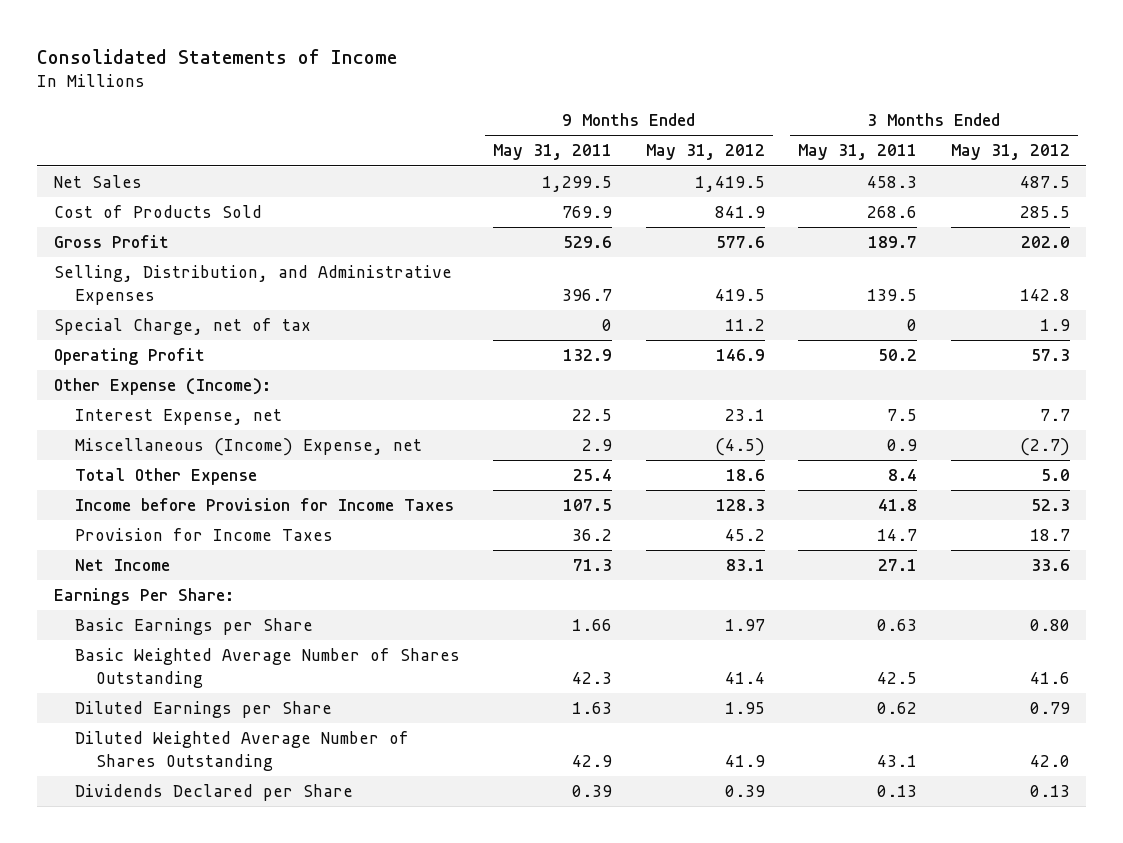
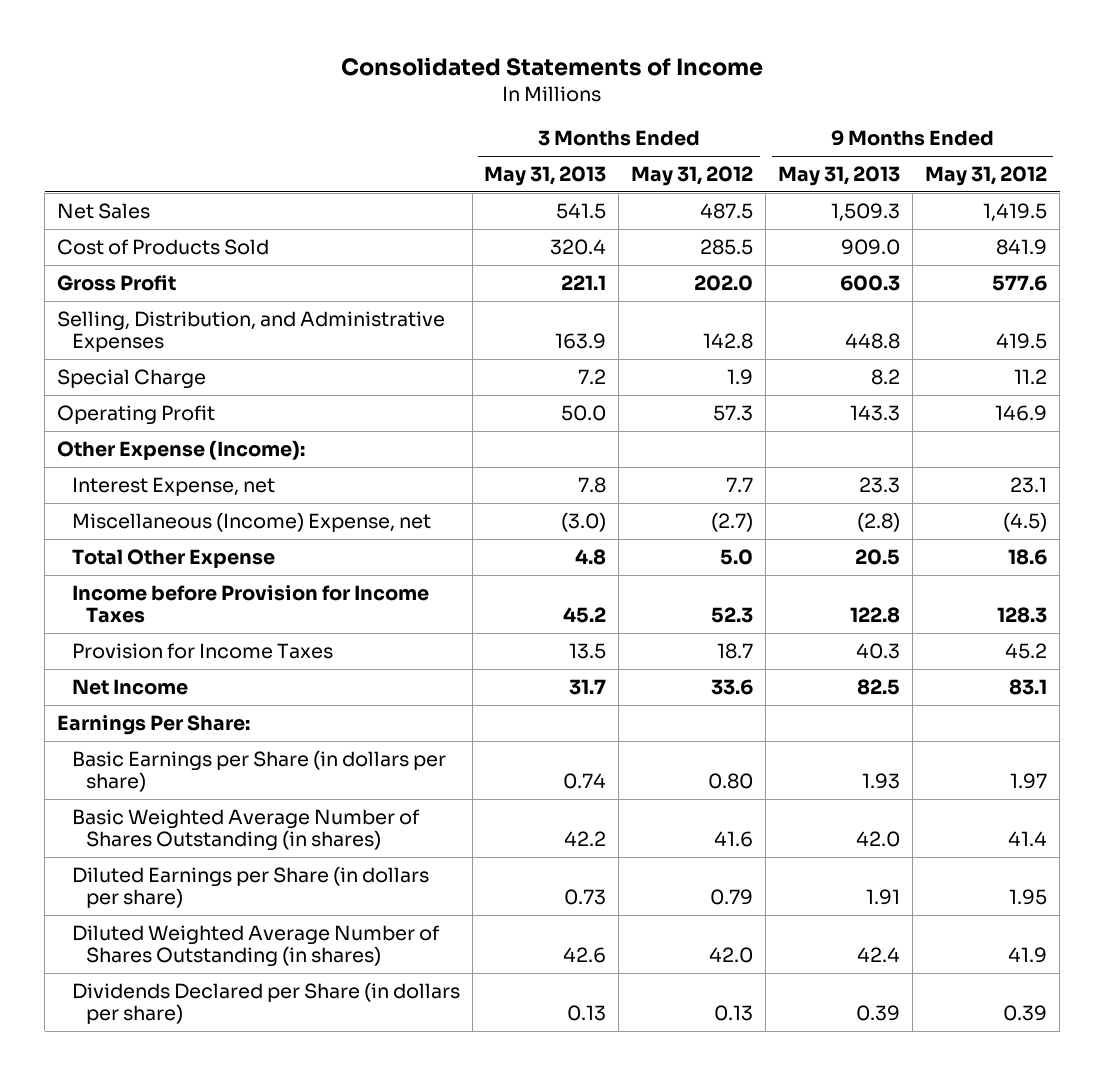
- | 9 Months Ended May 31, 2011 | 9 Months Ended May 31, 2012 | 3 Months Ended May 31, 2011 | 3 Months Ended May 31, 2012
+ | 3 Months Ended May 31, 2013 | 3 Months Ended May 31, 2012 | 9 Months Ended May 31, 2013 | 9 Months Ended May 31, 2012
- Special Charge, net of tax | 0 | 11.2 | 0 | 1.9
+ Special Charge | 7.2 | 1.9 | 8.2 | 11.2
- Basic Earnings per Share | 1.66 | 1.97 | 0.63 | 0.80
- Basic Weighted Average Number of Shares Outstanding | 42.3 | 41.4 | 42.5 | 41.6
- Diluted Earnings per Share | 1.63 | 1.95 | 0.62 | 0.79
- Diluted Weighted Average Number of Shares Outstanding | 42.9 | 41.9 | 43.1 | 42.0
- Dividends Declared per Share | 0.39 | 0.39 | 0.13 | 0.13
+ Basic Earnings per Share (in dollars per share) | 0.74 | 0.80 | 1.93 | 1.97
+ Basic Weighted Average Number of Shares Outstanding (in shares) | 42.2 | 41.6 | 42.0 | 41.4
+ Diluted Earnings per Share (in dollars per share) | 0.73 | 0.79 | 1.91 | 1.95
+ Diluted Weighted Average Number of Shares Outstanding (in shares) | 42.6 | 42.0 | 42.4 | 41.9
+ Dividends Declared per Share (in dollars per share) | 0.13 | 0.13 | 0.39 | 0.39

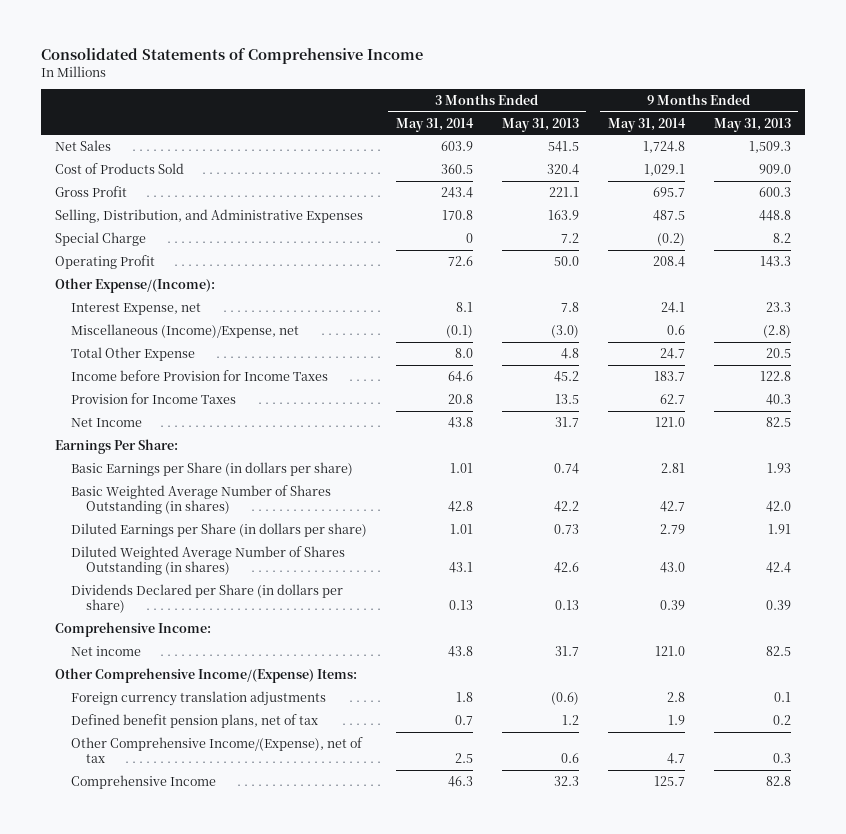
- Consolidated Statements of Income
+ Consolidated Statements of Comprehensive Income
- | 3 Months Ended May 31, 2013 | 3 Months Ended May 31, 2012 | 9 Months Ended May 31, 2013 | 9 Months Ended May 31, 2012
+ | 3 Months Ended May 31, 2014 | 3 Months Ended May 31, 2013 | 9 Months Ended May 31, 2014 | 9 Months Ended May 31, 2013
- Other Expense (Income):
+ Other Expense/(Income):
- Miscellaneous (Income) Expense, net | (3.0) | (2.7) | (2.8) | (4.5)
+ Miscellaneous (Income)/Expense, net | (0.1) | (3.0) | 0.6 | (2.8)
+ Comprehensive Income:
+ Net income | 43.8 | 31.7 | 121.0 | 82.5
+ Other Comprehensive Income/(Expense) Items:
+ Foreign currency translation adjustments | 1.8 | (0.6) | 2.8 | 0.1
+ Defined benefit pension plans, net of tax | 0.7 | 1.2 | 1.9 | 0.2
+ Other Comprehensive Income/(Expense), net of tax | 2.5 | 0.6 | 4.7 | 0.3
+ Comprehensive Income | 46.3 | 32.3 | 125.7 | 82.8

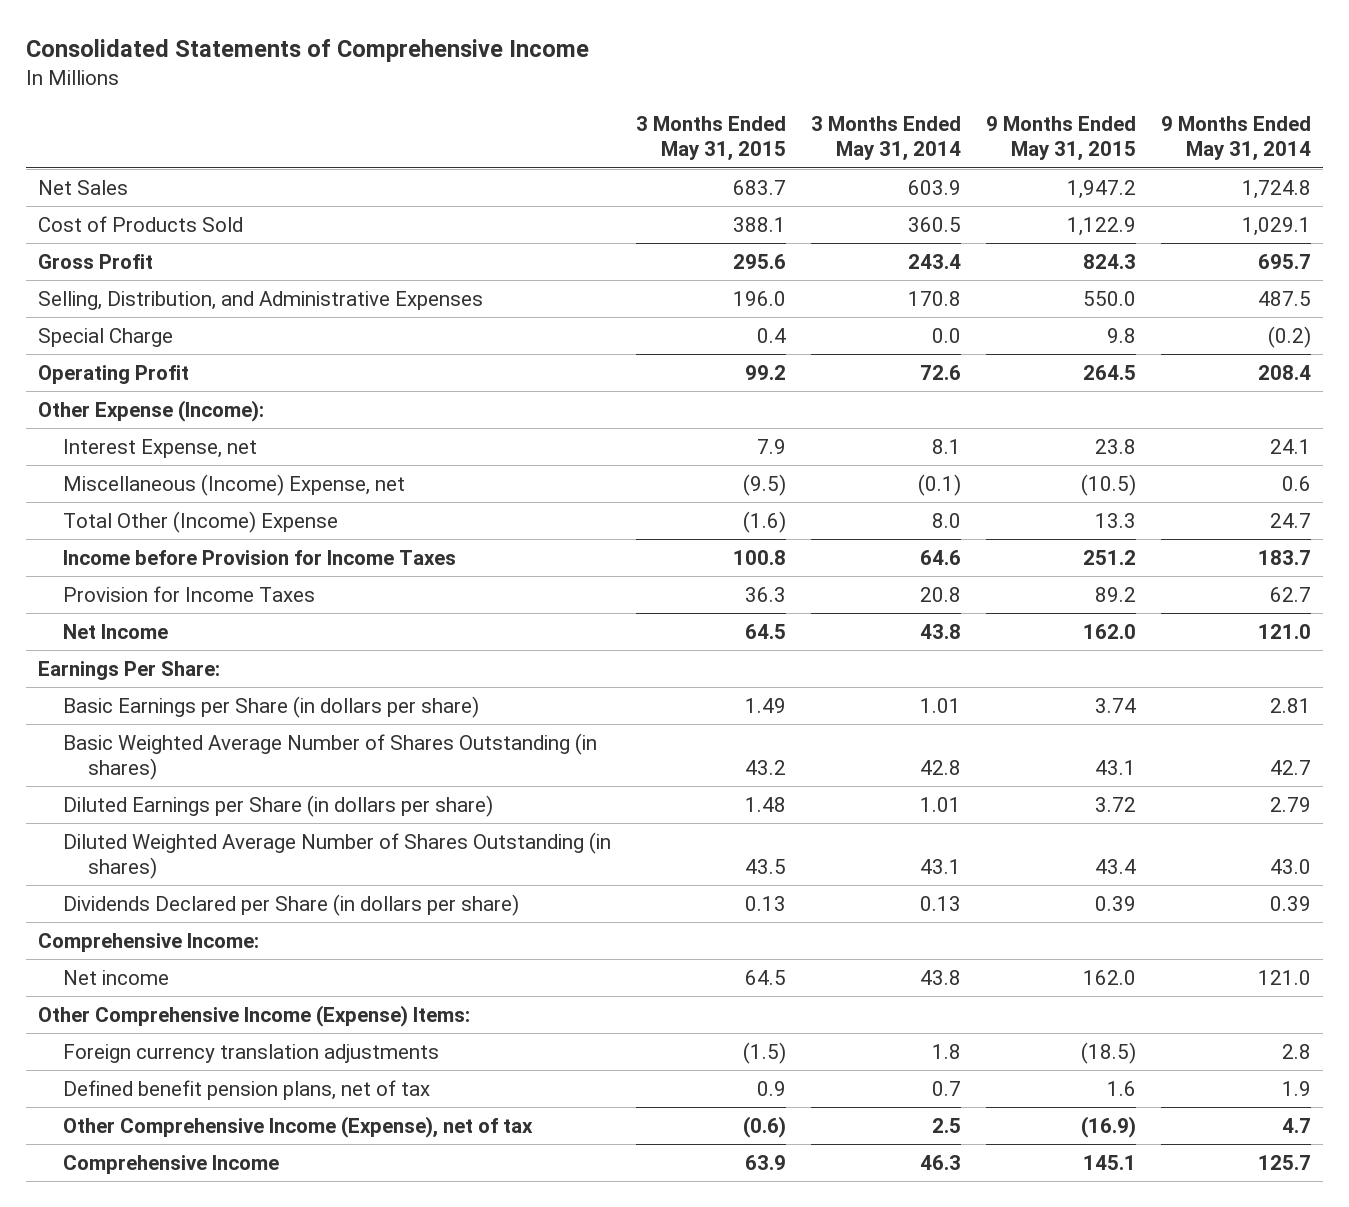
- | 3 Months Ended May 31, 2014 | 3 Months Ended May 31, 2013 | 9 Months Ended May 31, 2014 | 9 Months Ended May 31, 2013
+ | 3 Months Ended May 31, 2015 | 3 Months Ended May 31, 2014 | 9 Months Ended May 31, 2015 | 9 Months Ended May 31, 2014
- Special Charge | 0 | 7.2 | (0.2) | 8.2
+ Special Charge | 0.4 | 0.0 | 9.8 | (0.2)
- Other Expense/(Income):
+ Other Expense (Income):
- Miscellaneous (Income)/Expense, net | (0.1) | (3.0) | 0.6 | (2.8)
- Total Other Expense | 8.0 | 4.8 | 24.7 | 20.5
+ Miscellaneous (Income) Expense, net | (9.5) | (0.1) | (10.5) | 0.6
+ Total Other (Income) Expense | (1.6) | 8.0 | 13.3 | 24.7
- Other Comprehensive Income/(Expense) Items:
+ Other Comprehensive Income (Expense) Items:
- Other Comprehensive Income/(Expense), net of tax | 2.5 | 0.6 | 4.7 | 0.3
+ Other Comprehensive Income (Expense), net of tax | (0.6) | 2.5 | (16.9) | 4.7

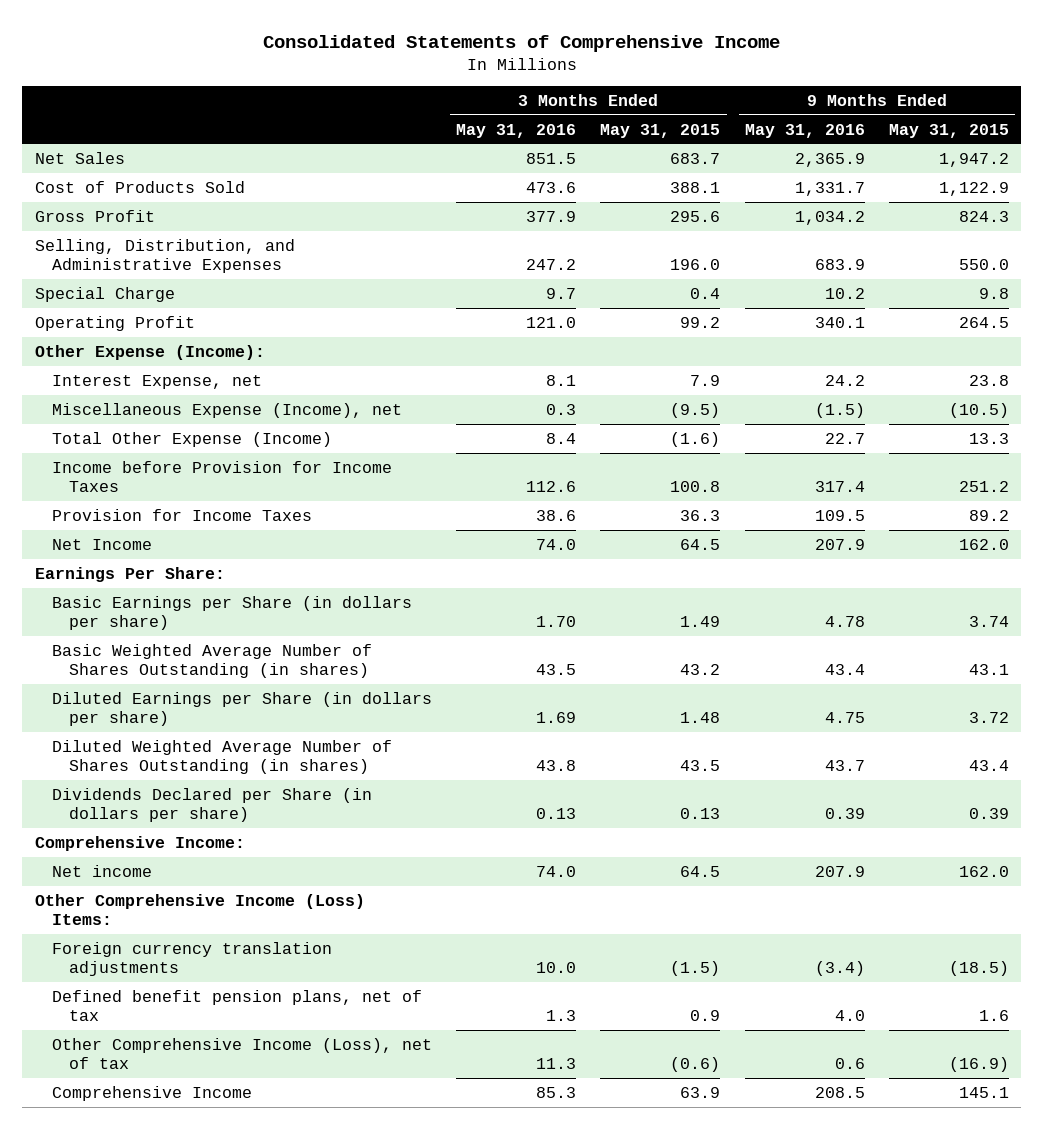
- | 3 Months Ended May 31, 2015 | 3 Months Ended May 31, 2014 | 9 Months Ended May 31, 2015 | 9 Months Ended May 31, 2014
+ | 3 Months Ended May 31, 2016 | 3 Months Ended May 31, 2015 | 9 Months Ended May 31, 2016 | 9 Months Ended May 31, 2015
- Miscellaneous (Income) Expense, net | (9.5) | (0.1) | (10.5) | 0.6
- Total Other (Income) Expense | (1.6) | 8.0 | 13.3 | 24.7
+ Miscellaneous Expense (Income), net | 0.3 | (9.5) | (1.5) | (10.5)
+ Total Other Expense (Income) | 8.4 | (1.6) | 22.7 | 13.3
- Other Comprehensive Income (Expense) Items:
+ Other Comprehensive Income (Loss) Items:
- Other Comprehensive Income (Expense), net of tax | (0.6) | 2.5 | (16.9) | 4.7
+ Other Comprehensive Income (Loss), net of tax | 11.3 | (0.6) | 0.6 | (16.9)

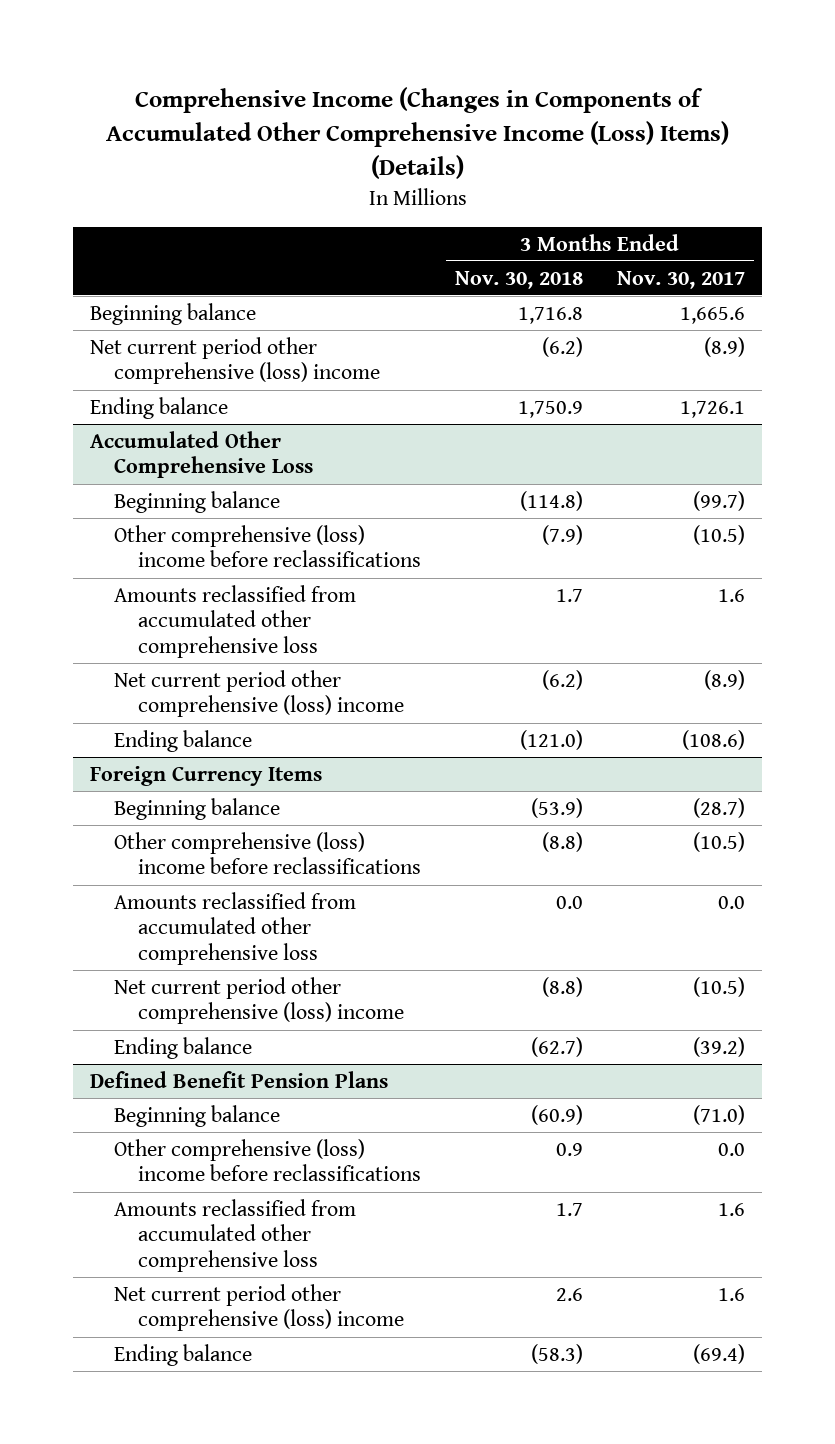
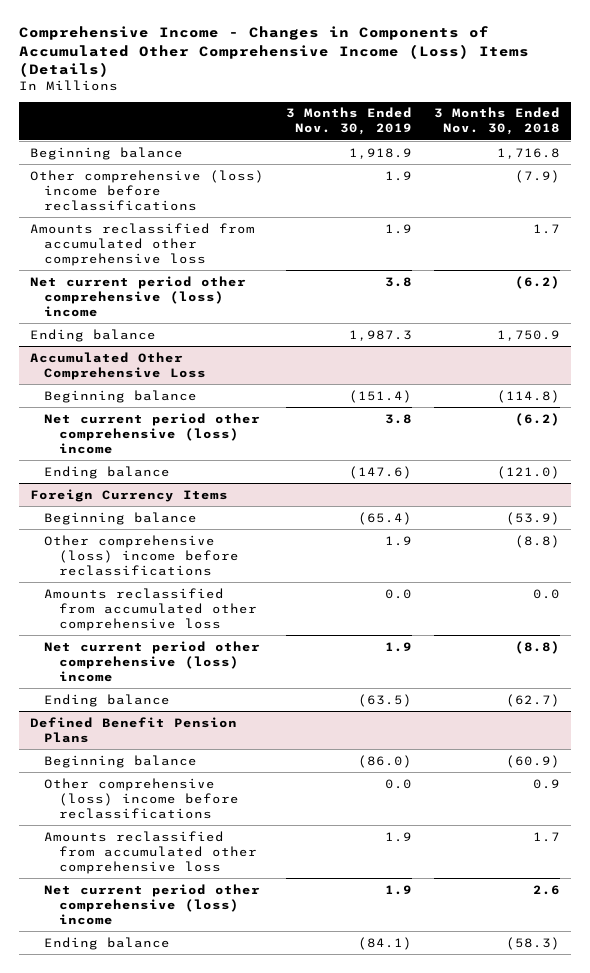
- Comprehensive Income (Changes in Components of Accumulated Other Comprehensive Income (Loss) Items) (Details)
+ Comprehensive Income - Changes in Components of Accumulated Other Comprehensive Income (Loss) Items (Details)
- | 3 Months Ended Nov. 30, 2018 | 3 Months Ended Nov. 30, 2017
+ | 3 Months Ended Nov. 30, 2019 | 3 Months Ended Nov. 30, 2018
+ Other comprehensive (loss) income before reclassifications | 1.9 | (7.9)
+ Amounts reclassified from accumulated other comprehensive loss | 1.9 | 1.7
@ Accumulated Other Comprehensive Loss
- Other comprehensive (loss) income before reclassifications | (7.9) | (10.5)
- Amounts reclassified from accumulated other comprehensive loss | 1.7 | 1.6

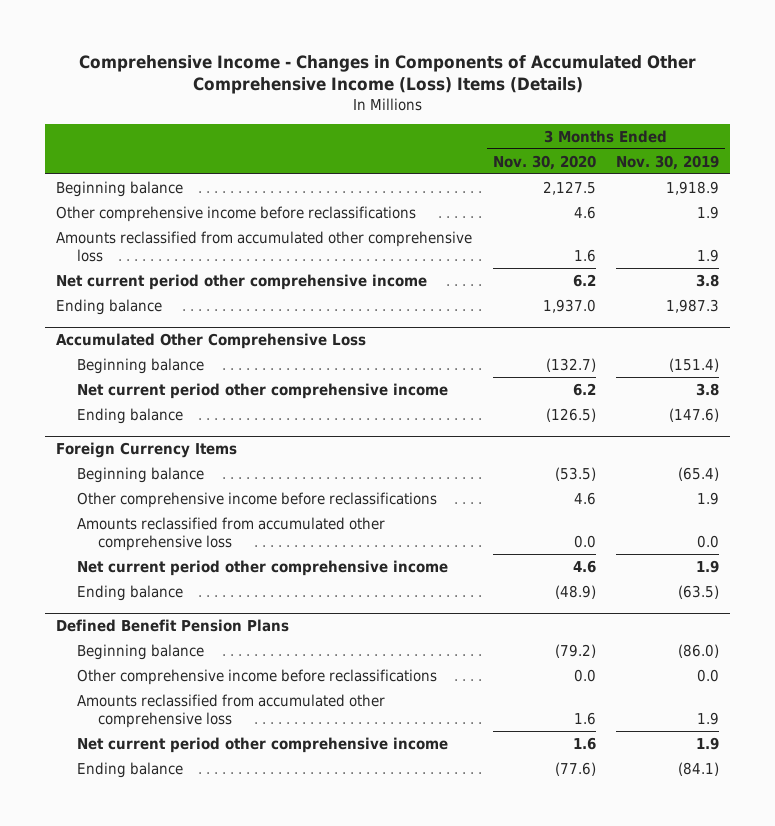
- | 3 Months Ended Nov. 30, 2019 | 3 Months Ended Nov. 30, 2018
+ | 3 Months Ended Nov. 30, 2020 | 3 Months Ended Nov. 30, 2019
- Other comprehensive (loss) income before reclassifications | 1.9 | (7.9)
+ Other comprehensive income before reclassifications | 4.6 | 1.9
- Net current period other comprehensive (loss) income | 3.8 | (6.2)
+ Net current period other comprehensive income | 6.2 | 3.8
@ Accumulated Other Comprehensive Loss
- Net current period other comprehensive (loss) income | 3.8 | (6.2)
+ Net current period other comprehensive income | 6.2 | 3.8
@ Foreign Currency Items
- Other comprehensive (loss) income before reclassifications | 1.9 | (8.8)
+ Other comprehensive income before reclassifications | 4.6 | 1.9
- Net current period other comprehensive (loss) income | 1.9 | (8.8)
+ Net current period other comprehensive income | 4.6 | 1.9
@ Defined Benefit Pension Plans
- Other comprehensive (loss) income before reclassifications | 0.0 | 0.9
+ Other comprehensive income before reclassifications | 0.0 | 0.0
- Net current period other comprehensive (loss) income | 1.9 | 2.6
+ Net current period other comprehensive income | 1.6 | 1.9

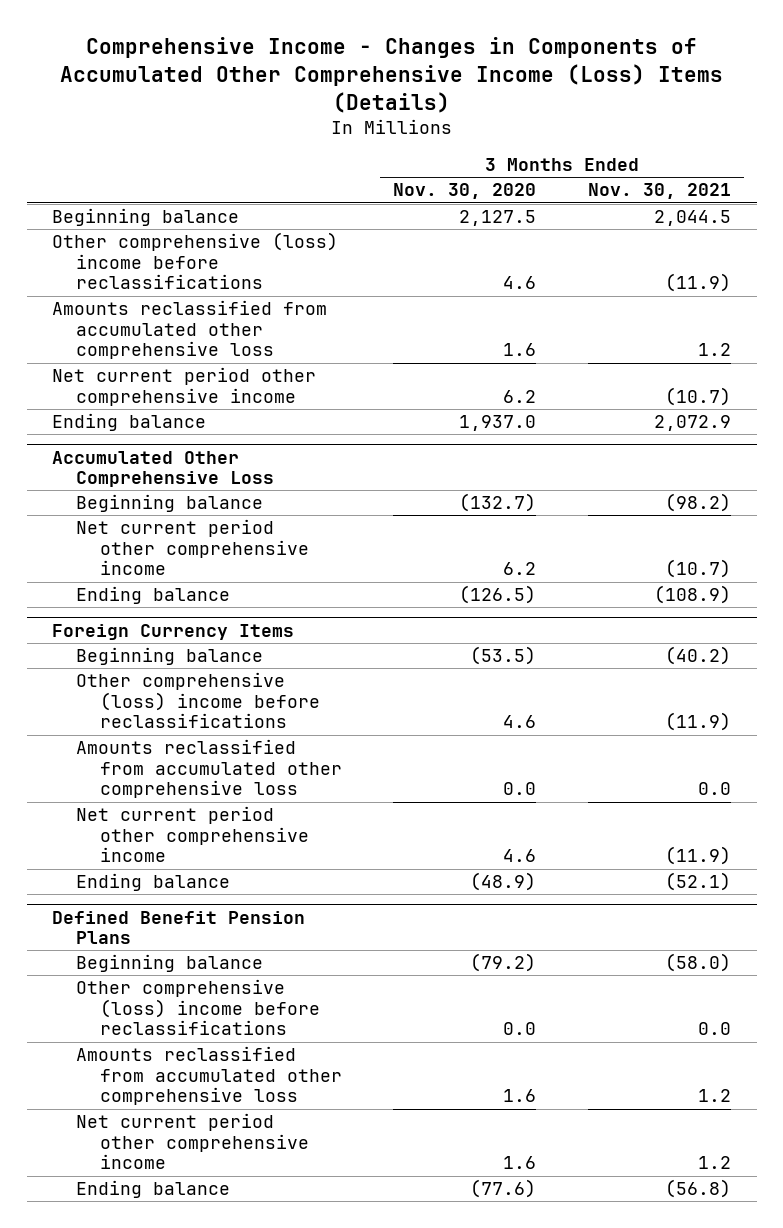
- | 3 Months Ended Nov. 30, 2020 | 3 Months Ended Nov. 30, 2019
+ | 3 Months Ended Nov. 30, 2020 | 3 Months Ended Nov. 30, 2021
- Other comprehensive income before reclassifications | 4.6 | 1.9
+ Other comprehensive (loss) income before reclassifications | 4.6 | (11.9)
@ Foreign Currency Items
- Other comprehensive income before reclassifications | 4.6 | 1.9
+ Other comprehensive (loss) income before reclassifications | 4.6 | (11.9)
@ Defined Benefit Pension Plans
- Other comprehensive income before reclassifications | 0.0 | 0.0
+ Other comprehensive (loss) income before reclassifications | 0.0 | 0.0

